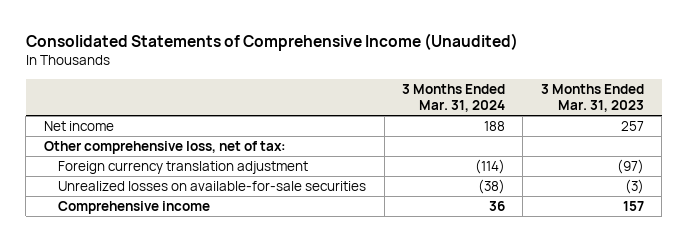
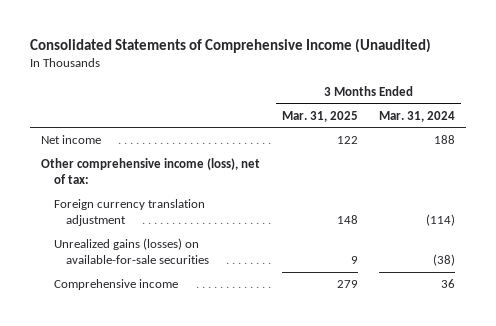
- | 3 Months Ended Mar. 31, 2024 | 3 Months Ended Mar. 31, 2023
+ | 3 Months Ended Mar. 31, 2025 | 3 Months Ended Mar. 31, 2024
- Other comprehensive loss, net of tax:
+ Other comprehensive income (loss), net of tax:
- Unrealized losses on available-for-sale securities | (38) | (3)
+ Unrealized gains (losses) on available-for-sale securities | 9 | (38)

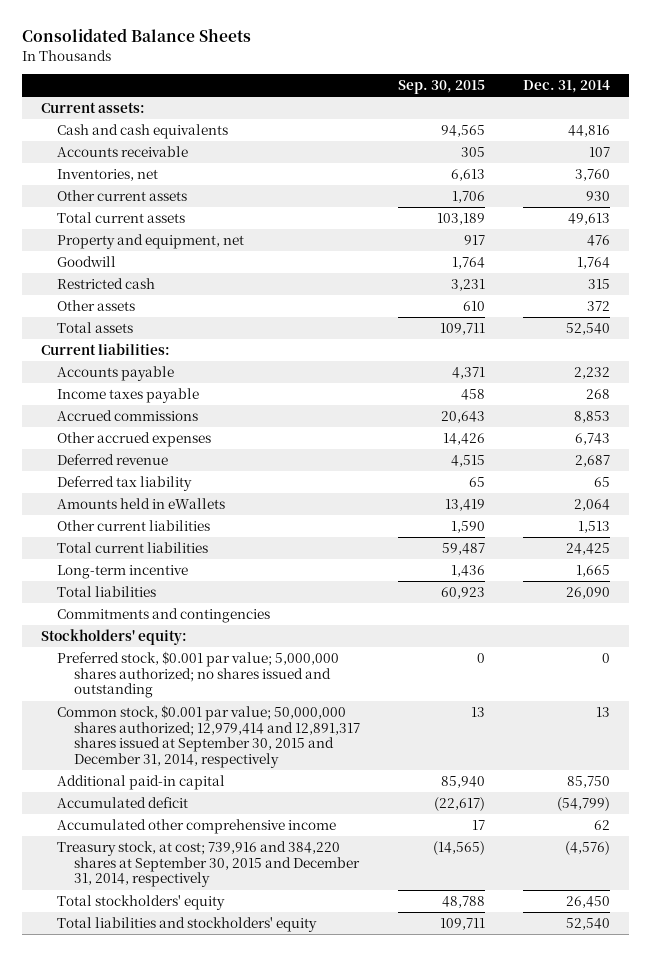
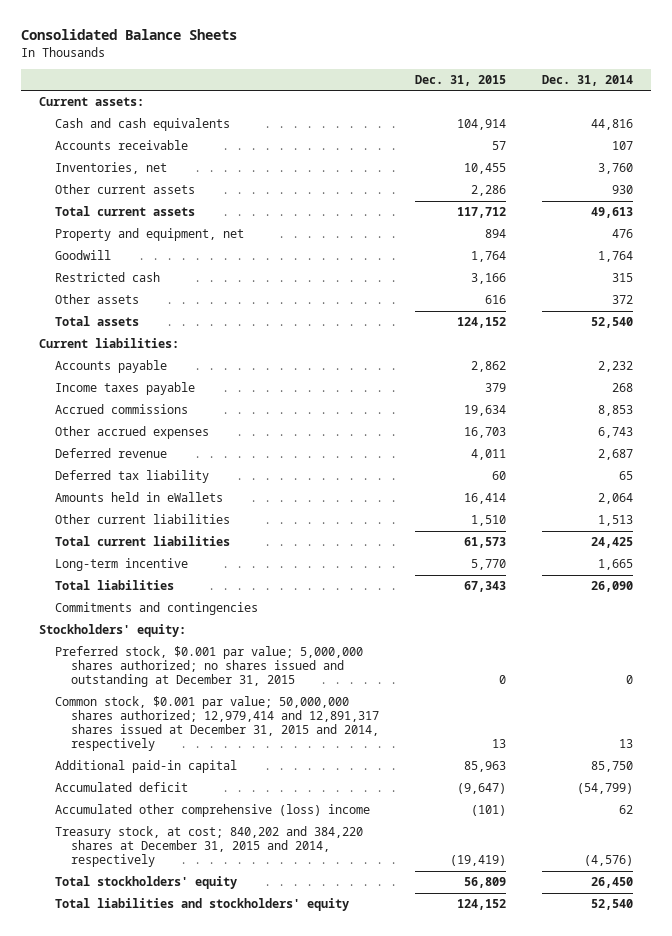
- | Sep. 30, 2015 | Dec. 31, 2014
+ | Dec. 31, 2015 | Dec. 31, 2014
- Preferred stock, $0.001 par value; 5,000,000 shares authorized; no shares issued and outstanding | 0 | 0
- Common stock, $0.001 par value; 50,000,000 shares authorized; 12,979,414 and 12,891,317 shares issued at September 30, 2015 and December 31, 2014, respectively | 13 | 13
+ Preferred stock, $0.001 par value; 5,000,000 shares authorized; no shares issued and outstanding at December 31, 2015 | 0 | 0
+ Common stock, $0.001 par value; 50,000,000 shares authorized; 12,979,414 and 12,891,317 shares issued at December 31, 2015 and 2014, respectively | 13 | 13
- Accumulated other comprehensive income | 17 | 62
- Treasury stock, at cost; 739,916 and 384,220 shares at September 30, 2015 and December 31, 2014, respectively | (14,565) | (4,576)
+ Accumulated other comprehensive (loss) income | (101) | 62
+ Treasury stock, at cost; 840,202 and 384,220 shares at December 31, 2015 and 2014, respectively | (19,419) | (4,576)

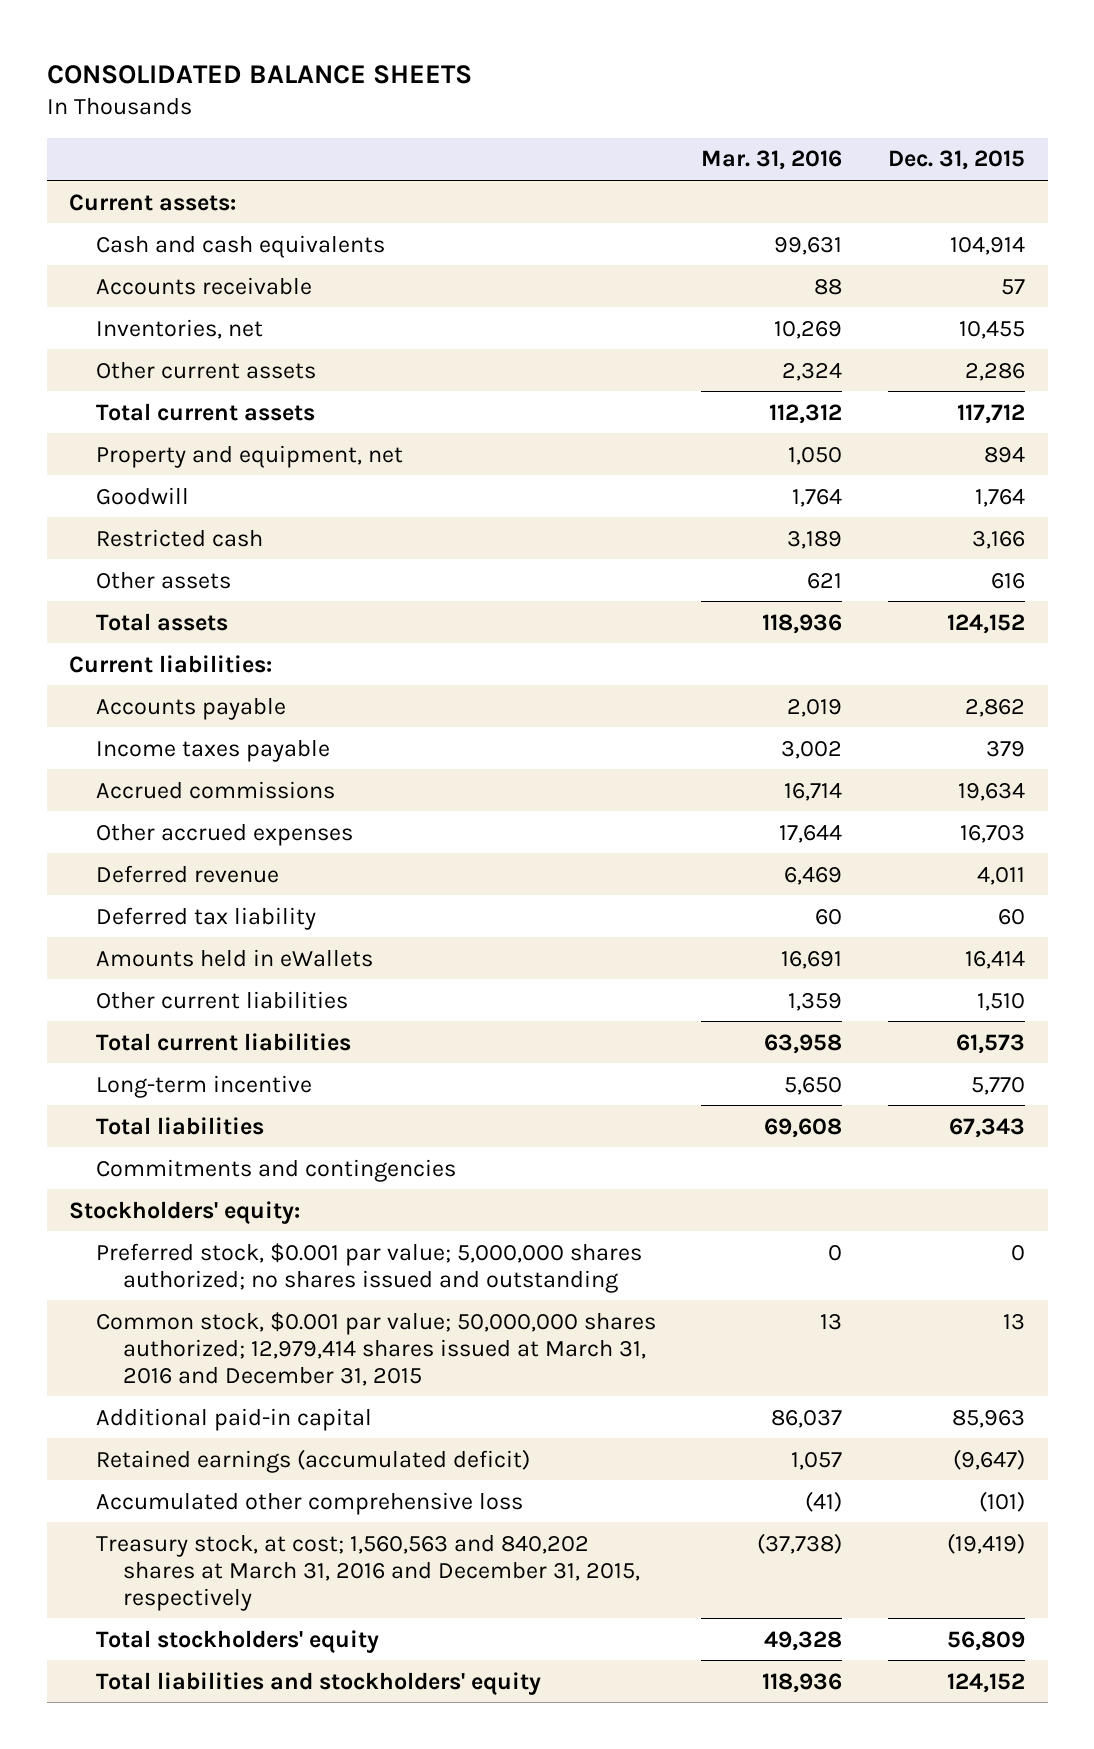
- Consolidated Balance Sheets
+ CONSOLIDATED BALANCE SHEETS
- | Dec. 31, 2015 | Dec. 31, 2014
+ | Mar. 31, 2016 | Dec. 31, 2015
- Preferred stock, $0.001 par value; 5,000,000 shares authorized; no shares issued and outstanding at December 31, 2015 | 0 | 0
- Common stock, $0.001 par value; 50,000,000 shares authorized; 12,979,414 and 12,891,317 shares issued at December 31, 2015 and 2014, respectively | 13 | 13
+ Preferred stock, $0.001 par value; 5,000,000 shares authorized; no shares issued and outstanding | 0 | 0
+ Common stock, $0.001 par value; 50,000,000 shares authorized; 12,979,414 shares issued at March 31, 2016 and December 31, 2015 | 13 | 13
- Accumulated deficit | (9,647) | (54,799)
- Accumulated other comprehensive (loss) income | (101) | 62
- Treasury stock, at cost; 840,202 and 384,220 shares at December 31, 2015 and 2014, respectively | (19,419) | (4,576)
+ Retained earnings (accumulated deficit) | 1,057 | (9,647)
+ Accumulated other comprehensive loss | (41) | (101)
+ Treasury stock, at cost; 1,560,563 and 840,202 shares at March 31, 2016 and December 31, 2015, respectively | (37,738) | (19,419)

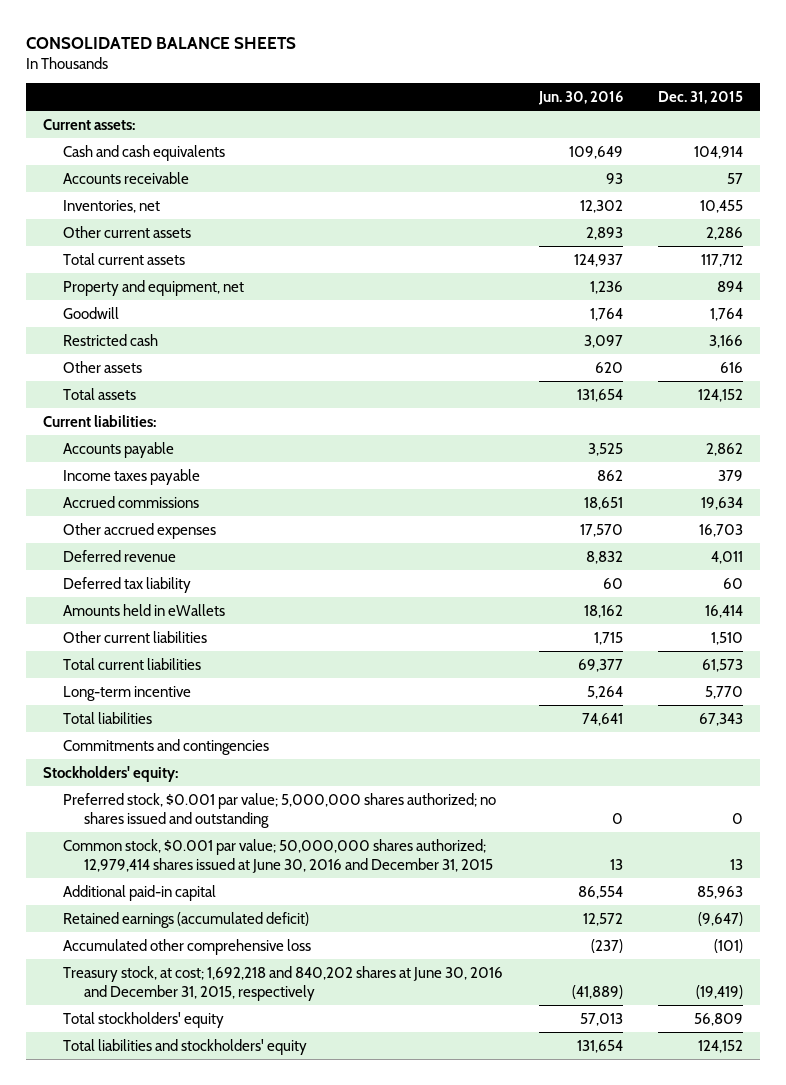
- | Mar. 31, 2016 | Dec. 31, 2015
+ | Jun. 30, 2016 | Dec. 31, 2015
- Common stock, $0.001 par value; 50,000,000 shares authorized; 12,979,414 shares issued at March 31, 2016 and December 31, 2015 | 13 | 13
+ Common stock, $0.001 par value; 50,000,000 shares authorized; 12,979,414 shares issued at June 30, 2016 and December 31, 2015 | 13 | 13
- Treasury stock, at cost; 1,560,563 and 840,202 shares at March 31, 2016 and December 31, 2015, respectively | (37,738) | (19,419)
+ Treasury stock, at cost; 1,692,218 and 840,202 shares at June 30, 2016 and December 31, 2015, respectively | (41,889) | (19,419)

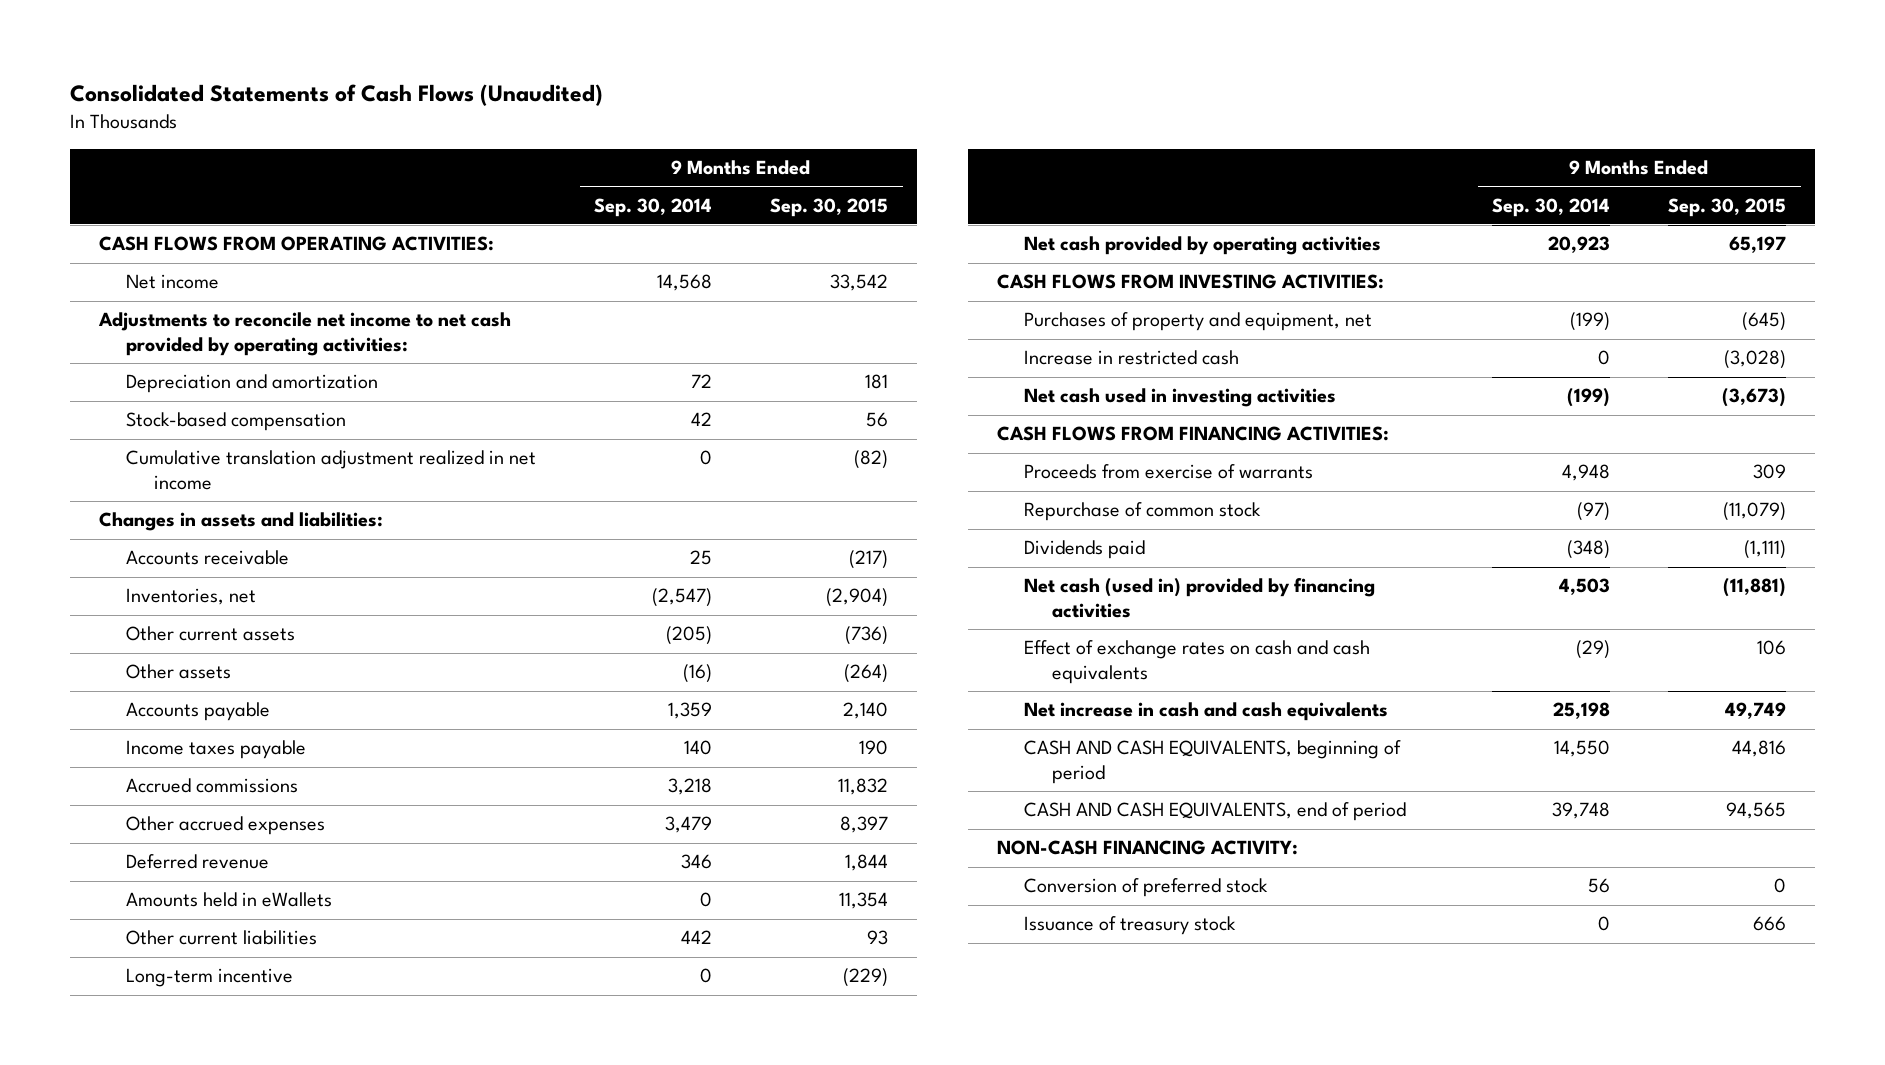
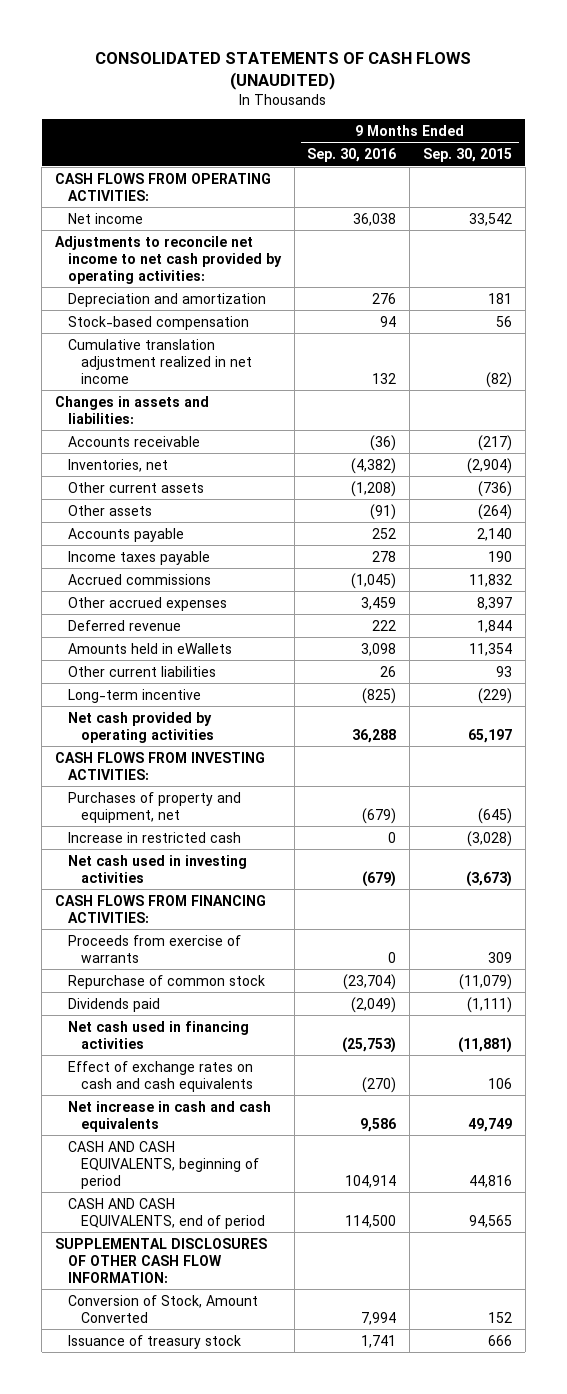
- Consolidated Statements of Cash Flows (Unaudited)
+ CONSOLIDATED STATEMENTS OF CASH FLOWS (UNAUDITED)
- | 9 Months Ended Sep. 30, 2014 | 9 Months Ended Sep. 30, 2015
+ | 9 Months Ended Sep. 30, 2016 | 9 Months Ended Sep. 30, 2015
- Net cash (used in) provided by financing activities | 4,503 | (11,881)
+ Net cash used in financing activities | (25,753) | (11,881)
- NON-CASH FINANCING ACTIVITY:
- Conversion of preferred stock | 56 | 0
+ SUPPLEMENTAL DISCLOSURES OF OTHER CASH FLOW INFORMATION:
+ Conversion of Stock, Amount Converted | 7,994 | 152

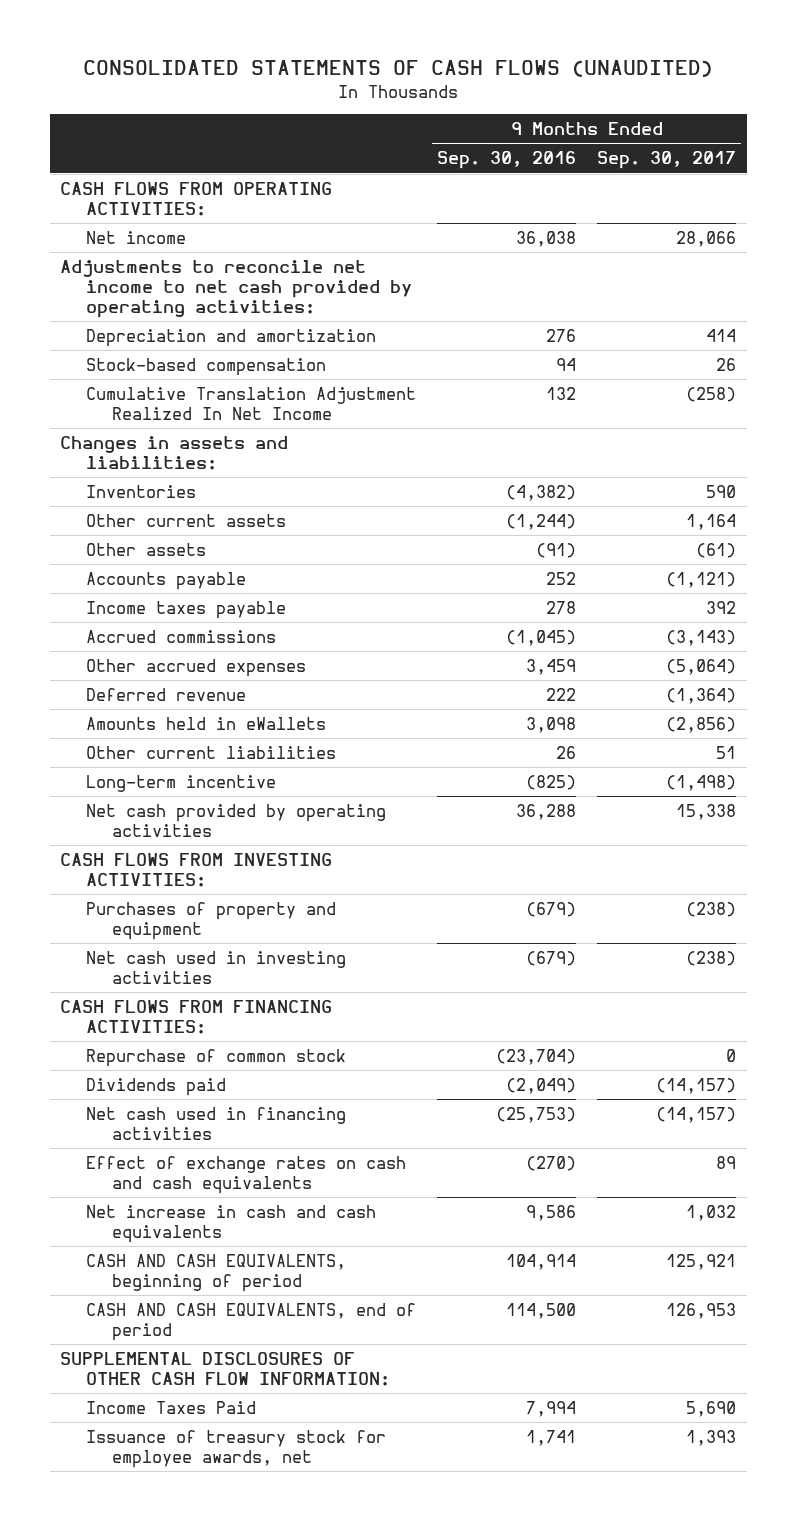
- | 9 Months Ended Sep. 30, 2016 | 9 Months Ended Sep. 30, 2015
+ | 9 Months Ended Sep. 30, 2016 | 9 Months Ended Sep. 30, 2017
- Cumulative translation adjustment realized in net income | 132 | (82)
+ Cumulative Translation Adjustment Realized In Net Income | 132 | (258)
- Accounts receivable | (36) | (217)
- Inventories, net | (4,382) | (2,904)
- Other current assets | (1,208) | (736)
+ Inventories | (4,382) | 590
+ Other current assets | (1,244) | 1,164
- Purchases of property and equipment, net | (679) | (645)
- Increase in restricted cash | 0 | (3,028)
+ Purchases of property and equipment | (679) | (238)
- Proceeds from exercise of warrants | 0 | 309
- Conversion of Stock, Amount Converted | 7,994 | 152
- Issuance of treasury stock | 1,741 | 666
+ Income Taxes Paid | 7,994 | 5,690
+ Issuance of treasury stock for employee awards, net | 1,741 | 1,393

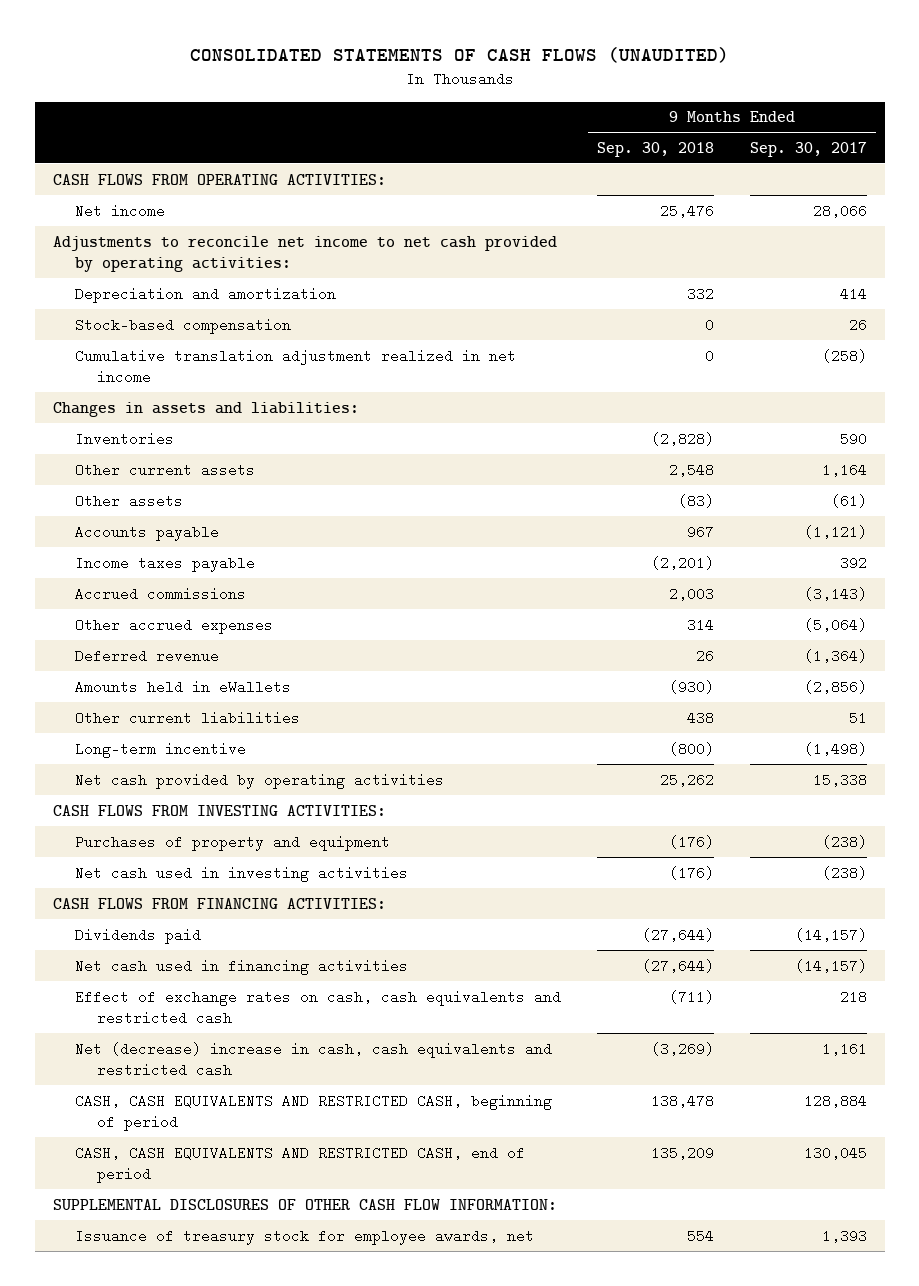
- | 9 Months Ended Sep. 30, 2016 | 9 Months Ended Sep. 30, 2017
+ | 9 Months Ended Sep. 30, 2018 | 9 Months Ended Sep. 30, 2017
- Cumulative Translation Adjustment Realized In Net Income | 132 | (258)
+ Cumulative translation adjustment realized in net income | 0 | (258)
- Repurchase of common stock | (23,704) | 0
- Effect of exchange rates on cash and cash equivalents | (270) | 89
- Net increase in cash and cash equivalents | 9,586 | 1,032
- CASH AND CASH EQUIVALENTS, beginning of period | 104,914 | 125,921
- CASH AND CASH EQUIVALENTS, end of period | 114,500 | 126,953
+ Effect of exchange rates on cash, cash equivalents and restricted cash | (711) | 218
+ Net (decrease) increase in cash, cash equivalents and restricted cash | (3,269) | 1,161
+ CASH, CASH EQUIVALENTS AND RESTRICTED CASH, beginning of period | 138,478 | 128,884
+ CASH, CASH EQUIVALENTS AND RESTRICTED CASH, end of period | 135,209 | 130,045
- Income Taxes Paid | 7,994 | 5,690

